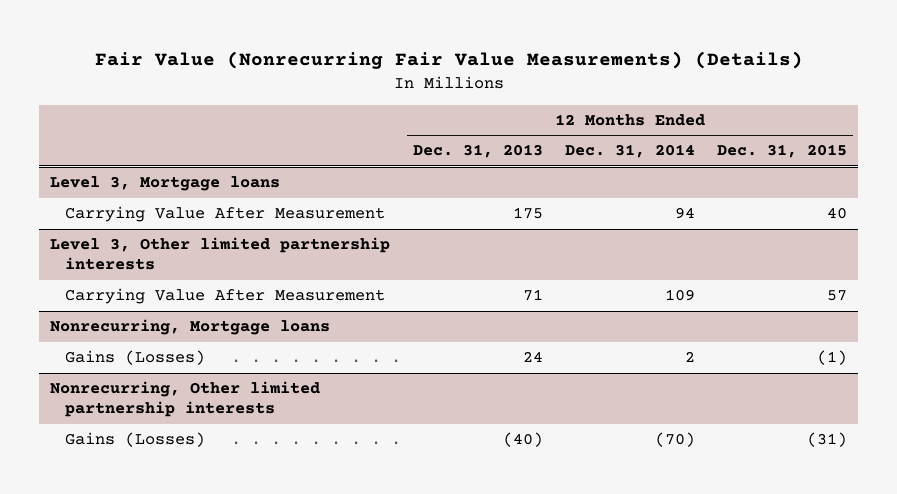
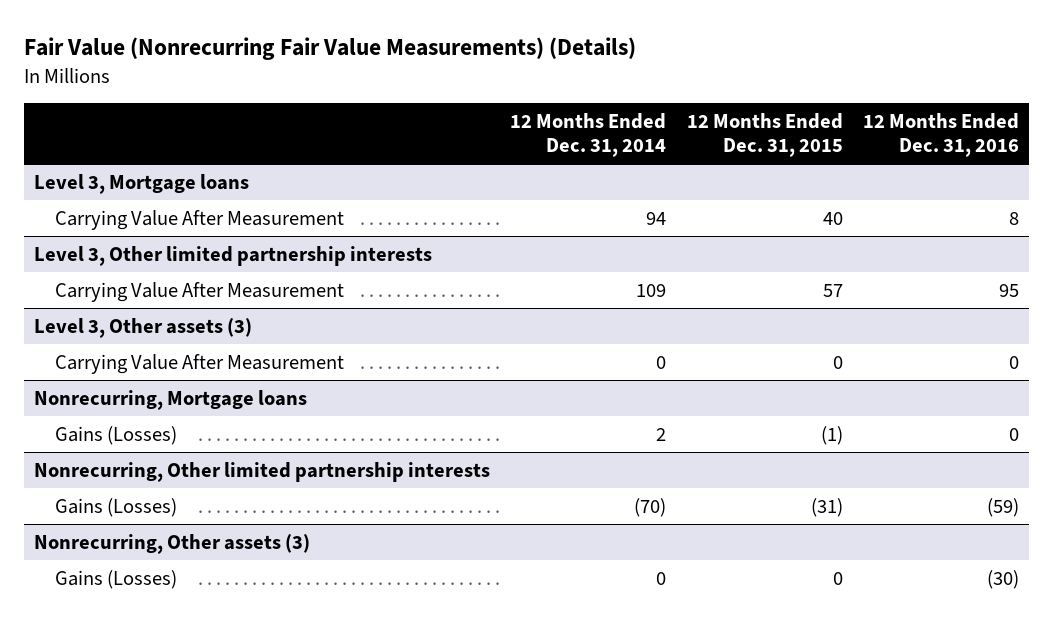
- | 12 Months Ended Dec. 31, 2013 | 12 Months Ended Dec. 31, 2014 | 12 Months Ended Dec. 31, 2015
+ | 12 Months Ended Dec. 31, 2014 | 12 Months Ended Dec. 31, 2015 | 12 Months Ended Dec. 31, 2016
+ Level 3, Other assets (3)
+ Carrying Value After Measurement | 0 | 0 | 0
+ Nonrecurring, Other assets (3)
+ Gains (Losses) | 0 | 0 | (30)

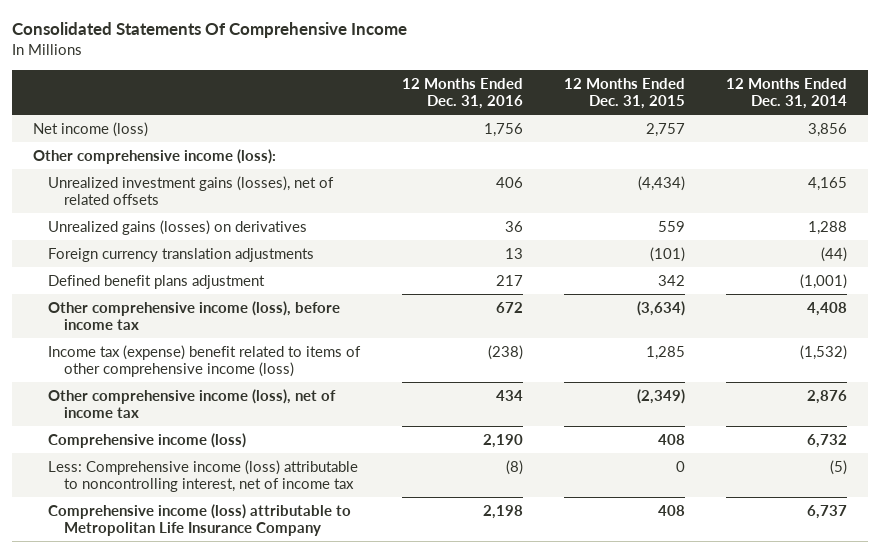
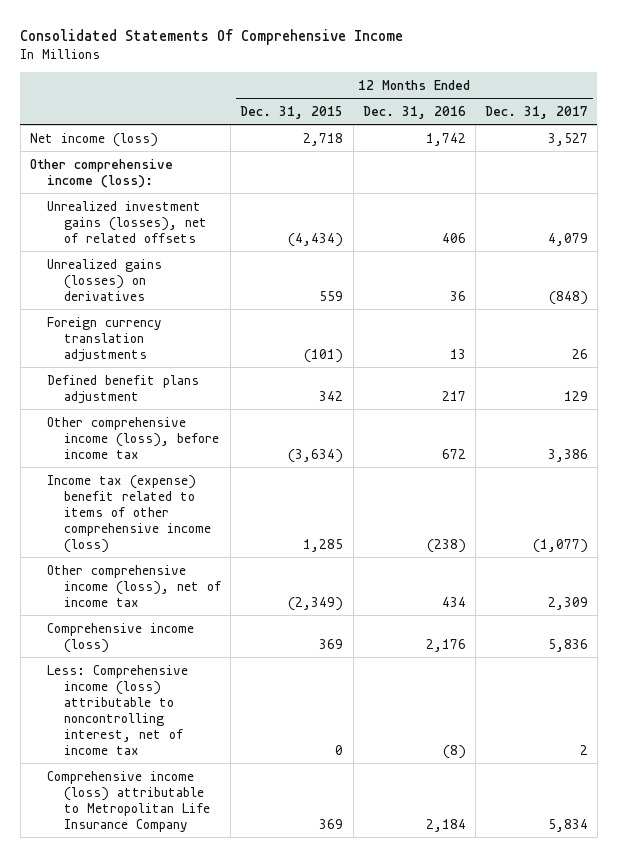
- | 12 Months Ended Dec. 31, 2016 | 12 Months Ended Dec. 31, 2015 | 12 Months Ended Dec. 31, 2014
+ | 12 Months Ended Dec. 31, 2015 | 12 Months Ended Dec. 31, 2016 | 12 Months Ended Dec. 31, 2017
- Net income (loss) | 1,756 | 2,757 | 3,856
+ Net income (loss) | 2,718 | 1,742 | 3,527
- Comprehensive income (loss) | 2,190 | 408 | 6,732
+ Comprehensive income (loss) | 369 | 2,176 | 5,836
- Comprehensive income (loss) attributable to Metropolitan Life Insurance Company | 2,198 | 408 | 6,737
+ Comprehensive income (loss) attributable to Metropolitan Life Insurance Company | 369 | 2,184 | 5,834

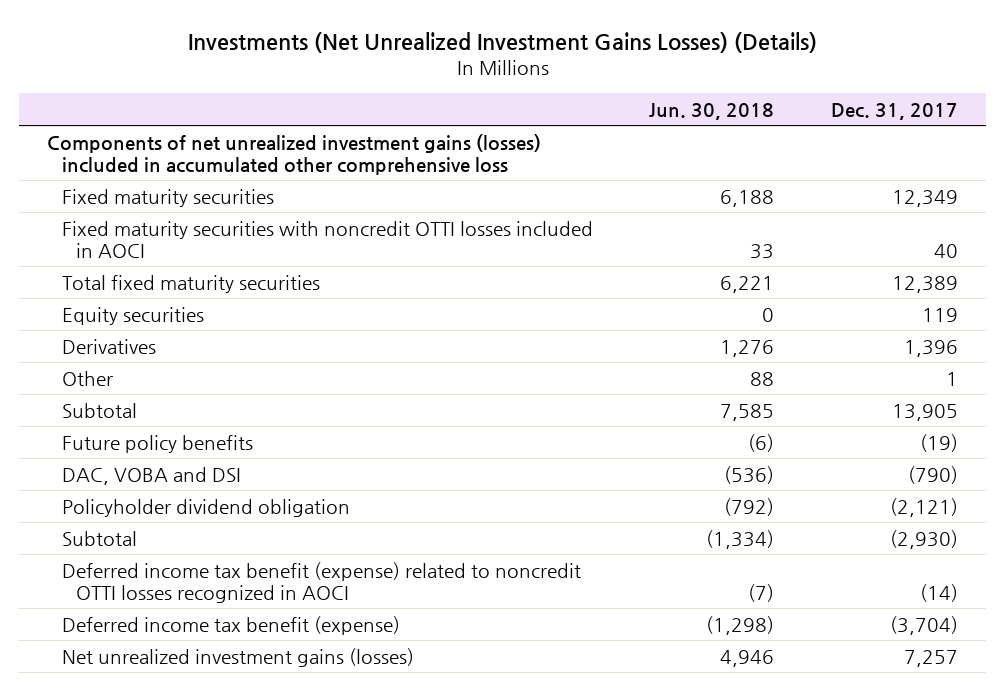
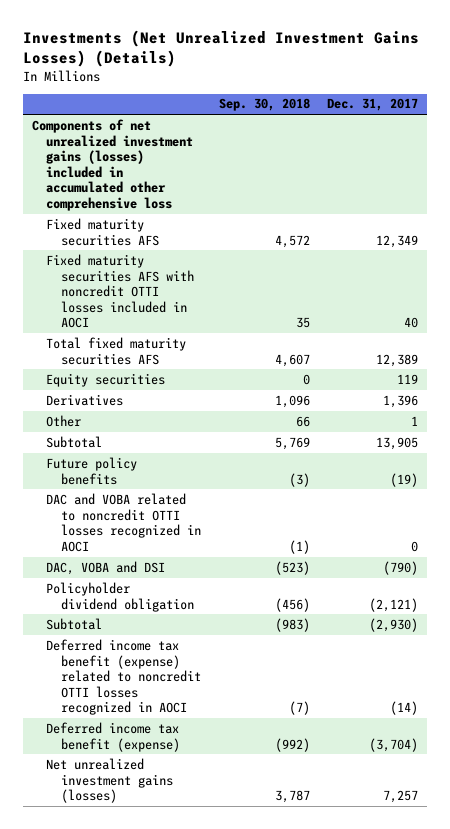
- | Jun. 30, 2018 | Dec. 31, 2017
+ | Sep. 30, 2018 | Dec. 31, 2017
- Fixed maturity securities | 6,188 | 12,349
- Fixed maturity securities with noncredit OTTI losses included in AOCI | 33 | 40
- Total fixed maturity securities | 6,221 | 12,389
+ Fixed maturity securities AFS | 4,572 | 12,349
+ Fixed maturity securities AFS with noncredit OTTI losses included in AOCI | 35 | 40
+ Total fixed maturity securities AFS | 4,607 | 12,389
+ DAC and VOBA related to noncredit OTTI losses recognized in AOCI | (1) | 0

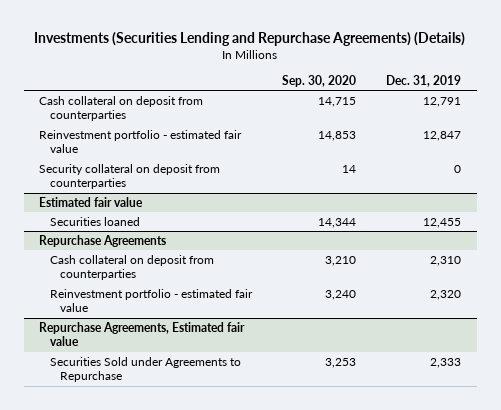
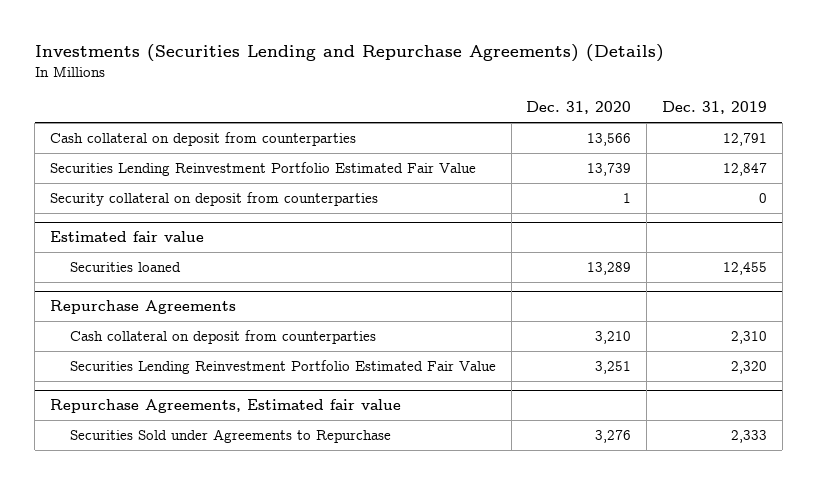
- | Sep. 30, 2020 | Dec. 31, 2019
+ | Dec. 31, 2020 | Dec. 31, 2019
- Reinvestment portfolio - estimated fair value | 14,853 | 12,847
+ Securities Lending Reinvestment Portfolio Estimated Fair Value | 13,739 | 12,847
@ Repurchase Agreements
- Reinvestment portfolio - estimated fair value | 3,240 | 2,320
+ Securities Lending Reinvestment Portfolio Estimated Fair Value | 3,251 | 2,320

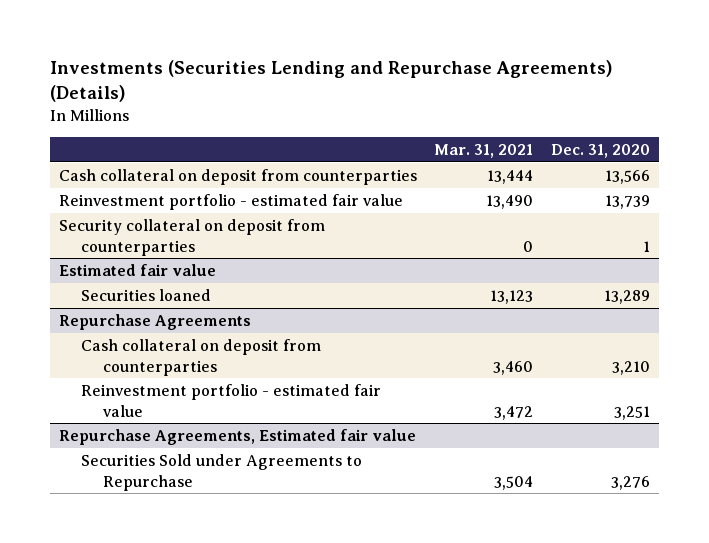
- | Dec. 31, 2020 | Dec. 31, 2019
+ | Mar. 31, 2021 | Dec. 31, 2020
- Securities Lending Reinvestment Portfolio Estimated Fair Value | 13,739 | 12,847
+ Reinvestment portfolio - estimated fair value | 13,490 | 13,739
@ Repurchase Agreements
- Securities Lending Reinvestment Portfolio Estimated Fair Value | 3,251 | 2,320
+ Reinvestment portfolio - estimated fair value | 3,472 | 3,251

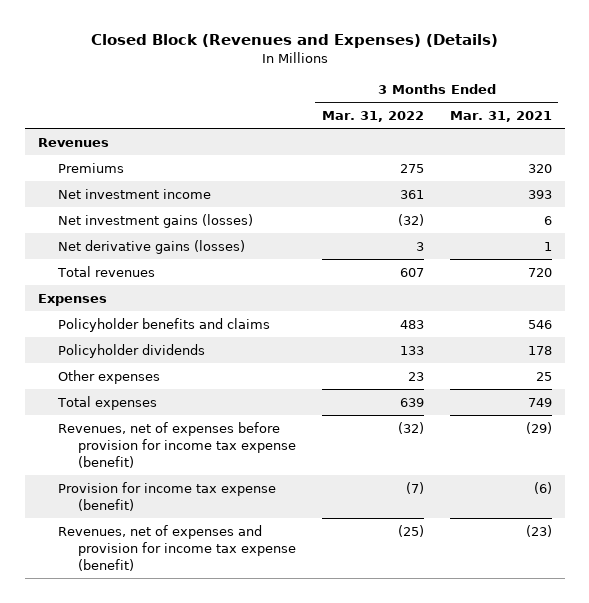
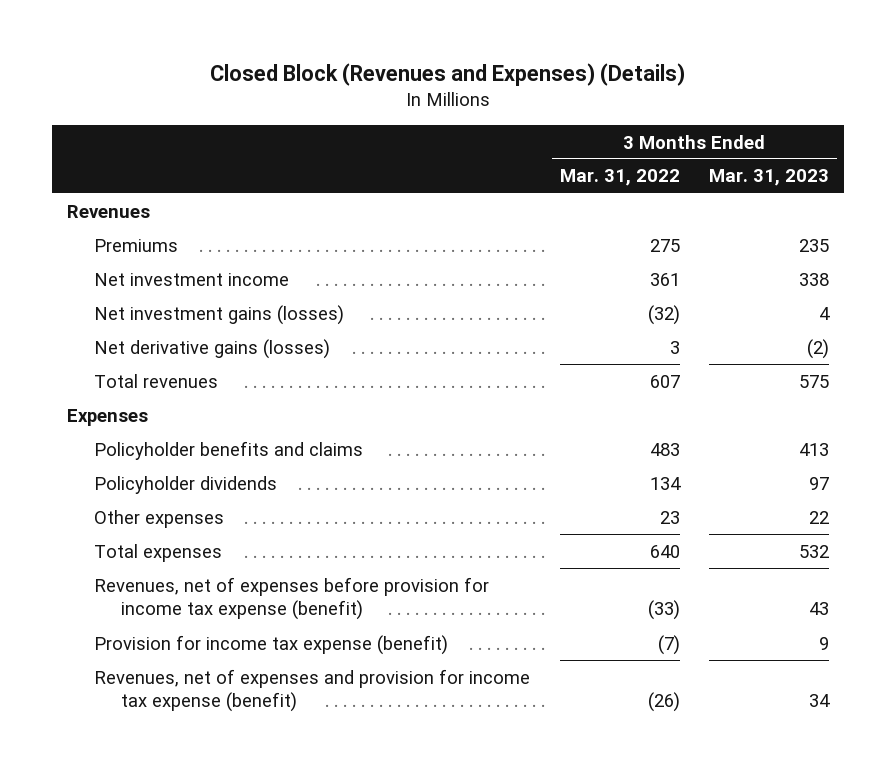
- | 3 Months Ended Mar. 31, 2022 | 3 Months Ended Mar. 31, 2021
+ | 3 Months Ended Mar. 31, 2022 | 3 Months Ended Mar. 31, 2023
- Policyholder dividends | 133 | 178
+ Policyholder dividends | 134 | 97
- Total expenses | 639 | 749
- Revenues, net of expenses before provision for income tax expense (benefit) | (32) | (29)
+ Total expenses | 640 | 532
+ Revenues, net of expenses before provision for income tax expense (benefit) | (33) | 43
- Revenues, net of expenses and provision for income tax expense (benefit) | (25) | (23)
+ Revenues, net of expenses and provision for income tax expense (benefit) | (26) | 34

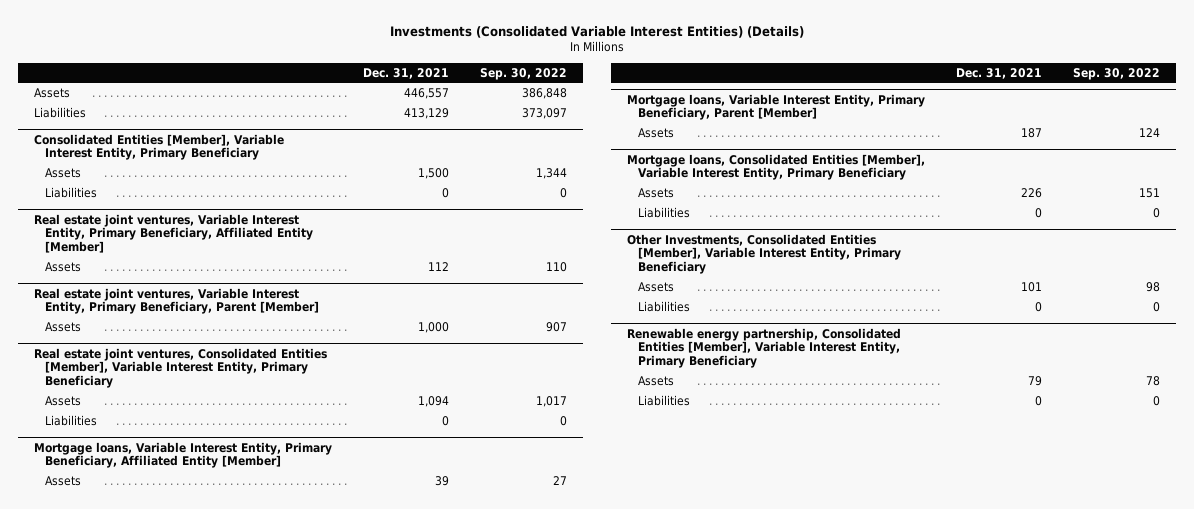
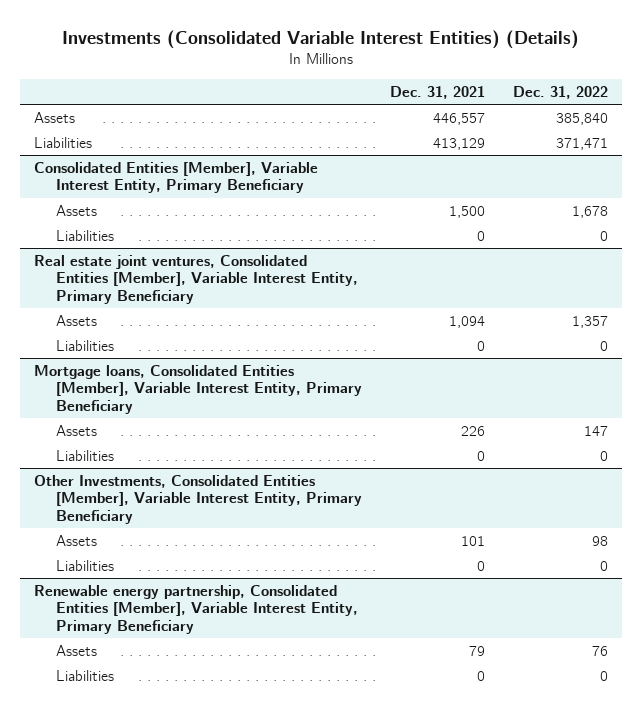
- | Dec. 31, 2021 | Sep. 30, 2022
+ | Dec. 31, 2021 | Dec. 31, 2022
- Real estate joint ventures, Variable Interest Entity, Primary Beneficiary, Affiliated Entity [Member]
- Assets | 112 | 110
- Real estate joint ventures, Variable Interest Entity, Primary Beneficiary, Parent [Member]
- Assets | 1,000 | 907
- Mortgage loans, Variable Interest Entity, Primary Beneficiary, Affiliated Entity [Member]
- Assets | 39 | 27
- Mortgage loans, Variable Interest Entity, Primary Beneficiary, Parent [Member]
- Assets | 187 | 124

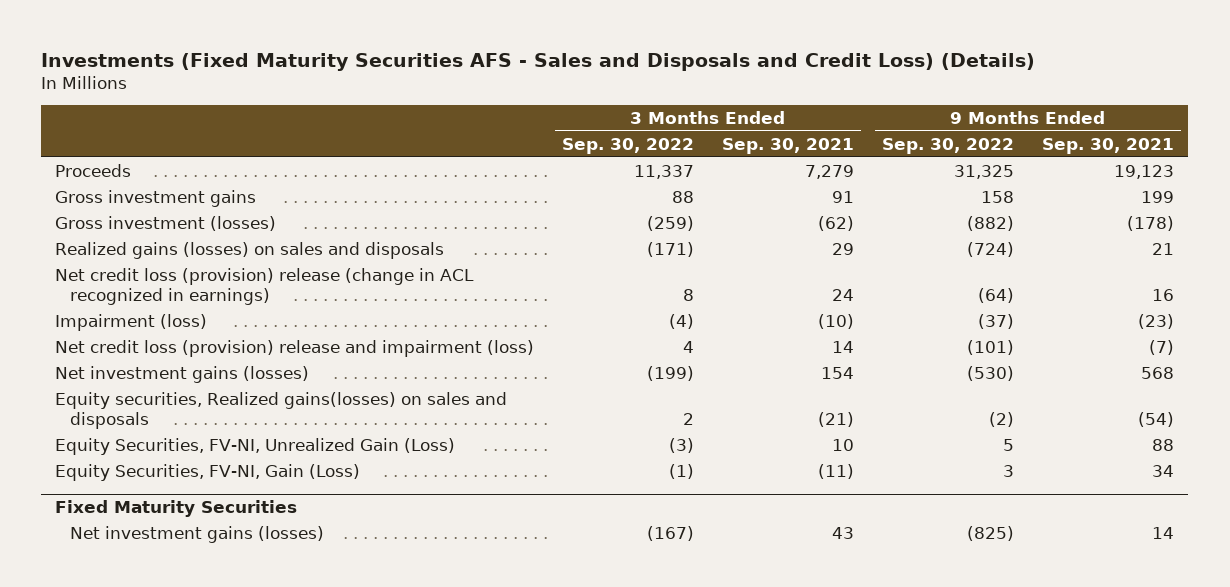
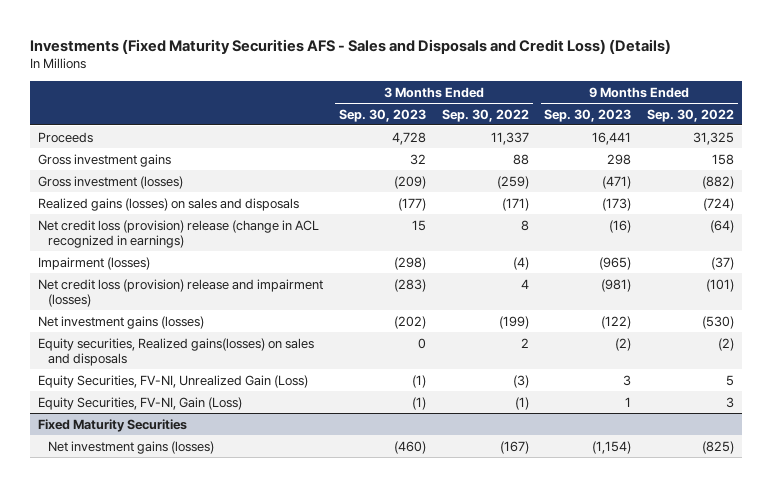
- | 3 Months Ended Sep. 30, 2022 | 3 Months Ended Sep. 30, 2021 | 9 Months Ended Sep. 30, 2022 | 9 Months Ended Sep. 30, 2021
+ | 3 Months Ended Sep. 30, 2023 | 3 Months Ended Sep. 30, 2022 | 9 Months Ended Sep. 30, 2023 | 9 Months Ended Sep. 30, 2022
- Impairment (loss) | (4) | (10) | (37) | (23)
- Net credit loss (provision) release and impairment (loss) | 4 | 14 | (101) | (7)
+ Impairment (losses) | (298) | (4) | (965) | (37)
+ Net credit loss (provision) release and impairment (losses) | (283) | 4 | (981) | (101)

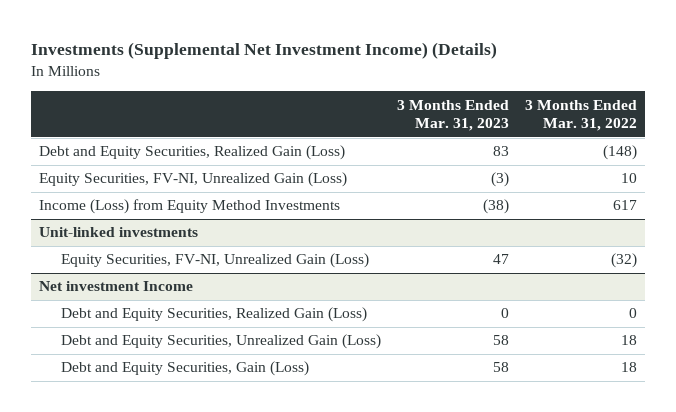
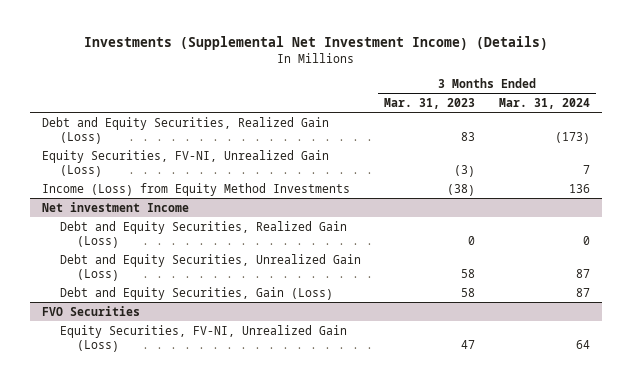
- | 3 Months Ended Mar. 31, 2023 | 3 Months Ended Mar. 31, 2022
+ | 3 Months Ended Mar. 31, 2023 | 3 Months Ended Mar. 31, 2024
- Unit-linked investments
- Equity Securities, FV-NI, Unrealized Gain (Loss) | 47 | (32)
+ FVO Securities
+ Equity Securities, FV-NI, Unrealized Gain (Loss) | 47 | 64

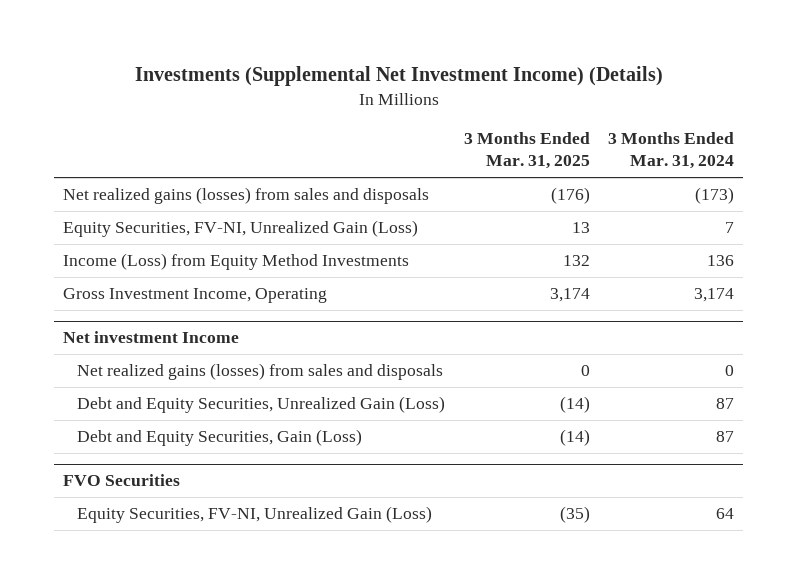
- | 3 Months Ended Mar. 31, 2023 | 3 Months Ended Mar. 31, 2024
+ | 3 Months Ended Mar. 31, 2025 | 3 Months Ended Mar. 31, 2024
- Debt and Equity Securities, Realized Gain (Loss) | 83 | (173)
+ Net realized gains (losses) from sales and disposals | (176) | (173)
+ Gross Investment Income, Operating | 3,174 | 3,174
@ Net investment Income
- Debt and Equity Securities, Realized Gain (Loss) | 0 | 0
+ Net realized gains (losses) from sales and disposals | 0 | 0

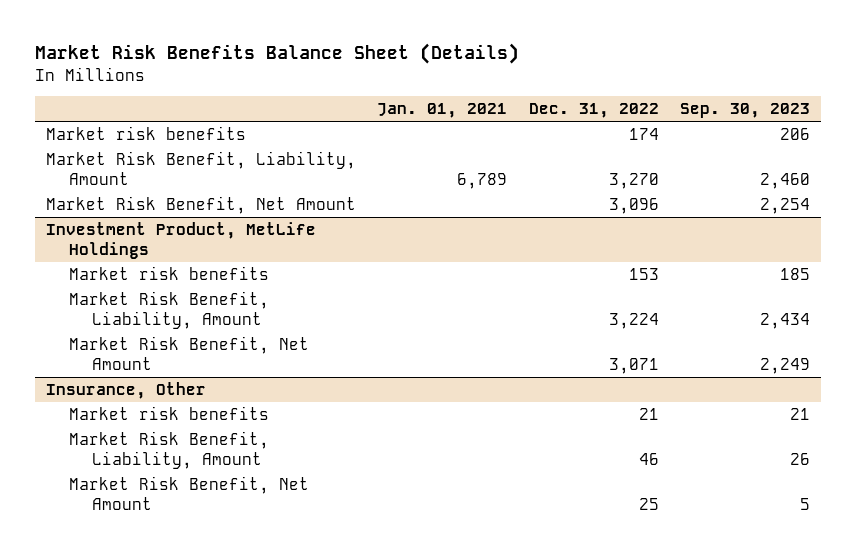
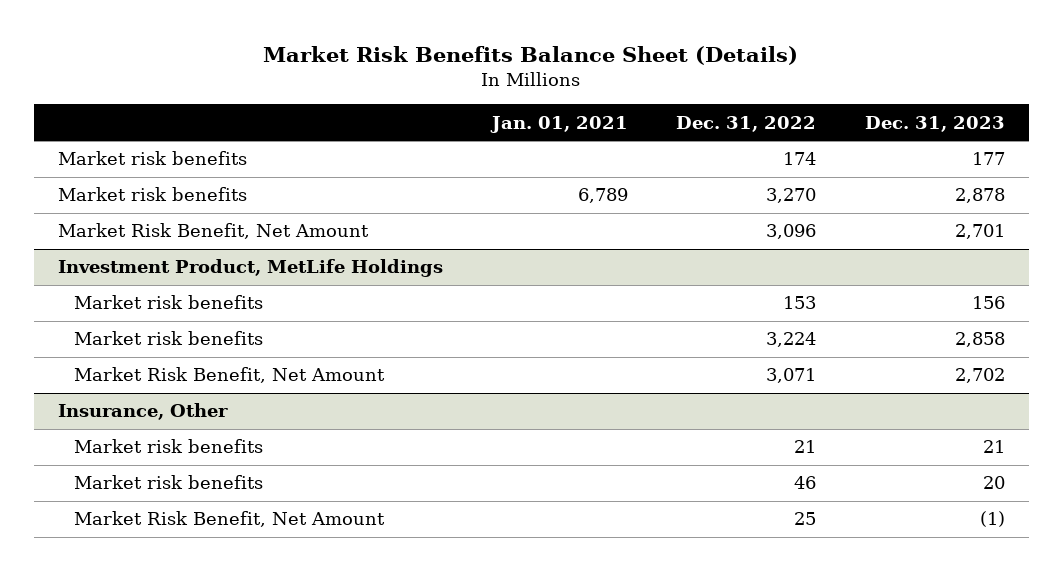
- | Jan. 01, 2021 | Dec. 31, 2022 | Sep. 30, 2023
+ | Jan. 01, 2021 | Dec. 31, 2022 | Dec. 31, 2023
- Market Risk Benefit, Liability, Amount | 6,789 | 3,270 | 2,460
+ Market risk benefits | 6,789 | 3,270 | 2,878
@ Investment Product, MetLife Holdings
- Market Risk Benefit, Liability, Amount | | 3,224 | 2,434
+ Market risk benefits | | 3,224 | 2,858
@ Insurance, Other
- Market Risk Benefit, Liability, Amount | | 46 | 26
+ Market risk benefits | | 46 | 20

